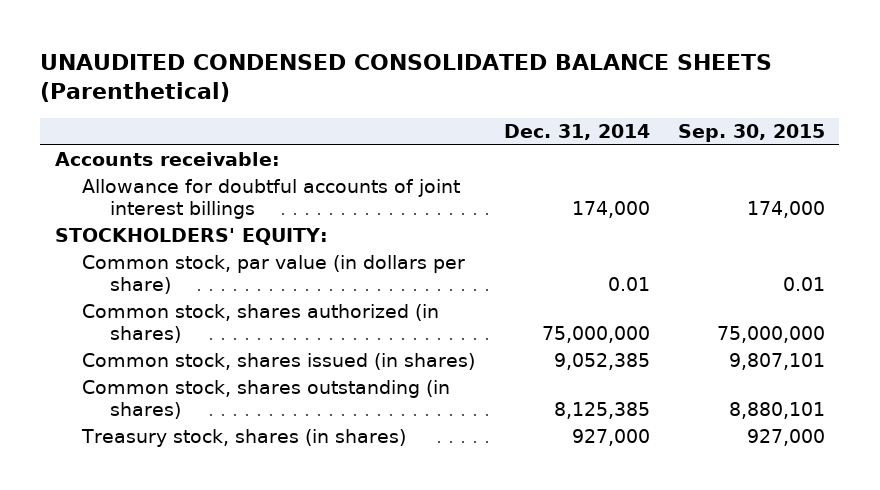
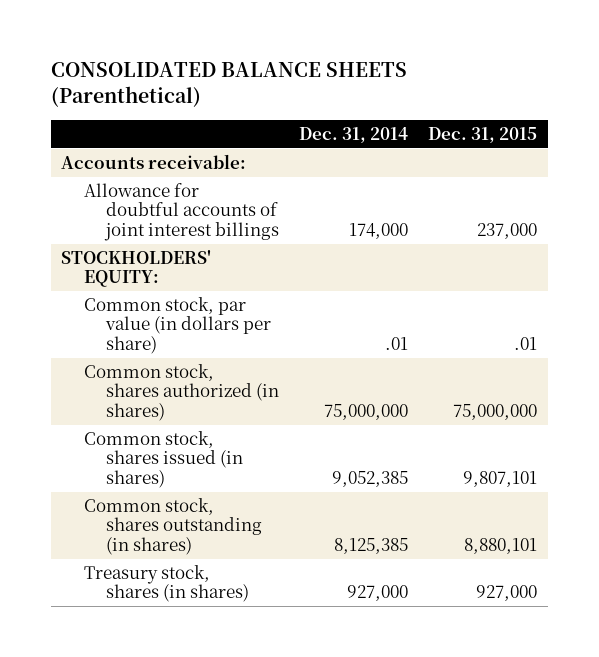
- UNAUDITED CONDENSED CONSOLIDATED BALANCE SHEETS (Parenthetical)
+ CONSOLIDATED BALANCE SHEETS (Parenthetical)
- | Dec. 31, 2014 | Sep. 30, 2015
+ | Dec. 31, 2014 | Dec. 31, 2015
- Common stock, par value (in dollars per share) | 0.01 | 0.01
+ Common stock, par value (in dollars per share) | .01 | .01

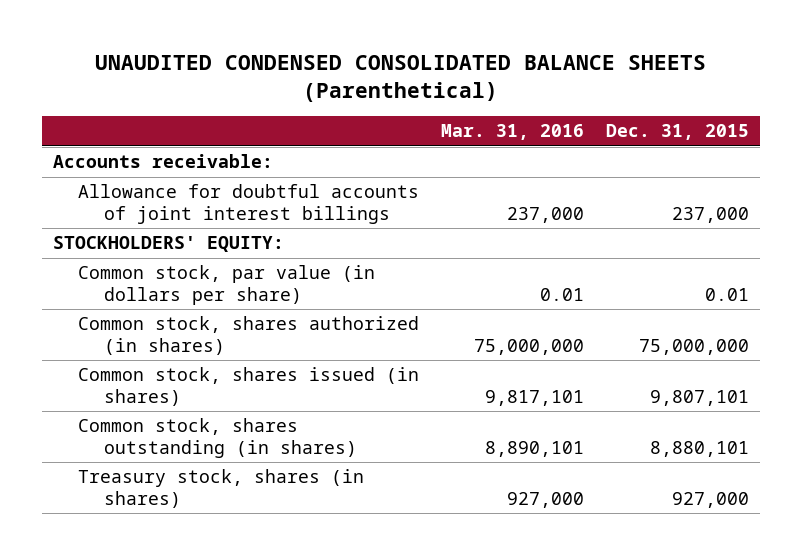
- CONSOLIDATED BALANCE SHEETS (Parenthetical)
+ UNAUDITED CONDENSED CONSOLIDATED BALANCE SHEETS (Parenthetical)
- | Dec. 31, 2014 | Dec. 31, 2015
+ | Mar. 31, 2016 | Dec. 31, 2015
- Common stock, par value (in dollars per share) | .01 | .01
+ Common stock, par value (in dollars per share) | 0.01 | 0.01

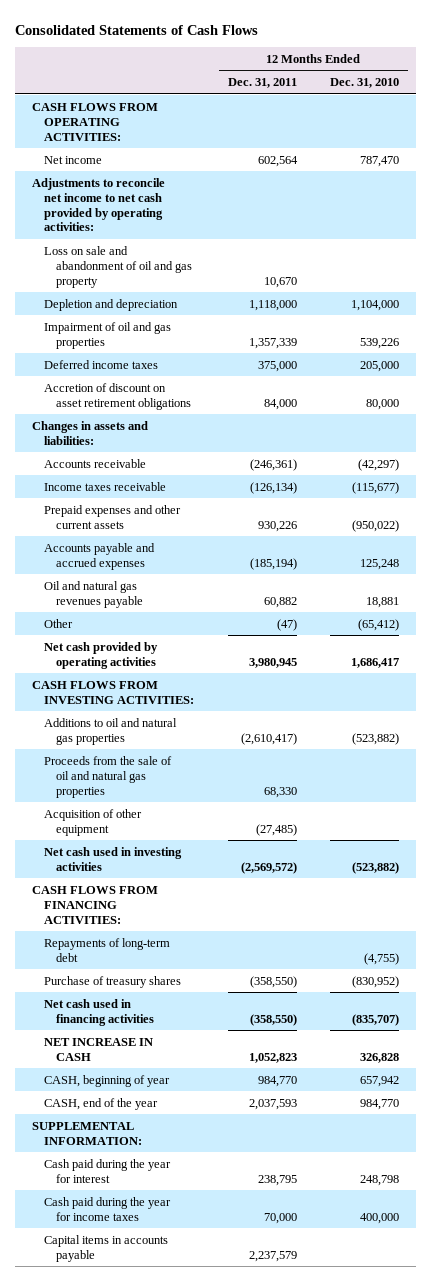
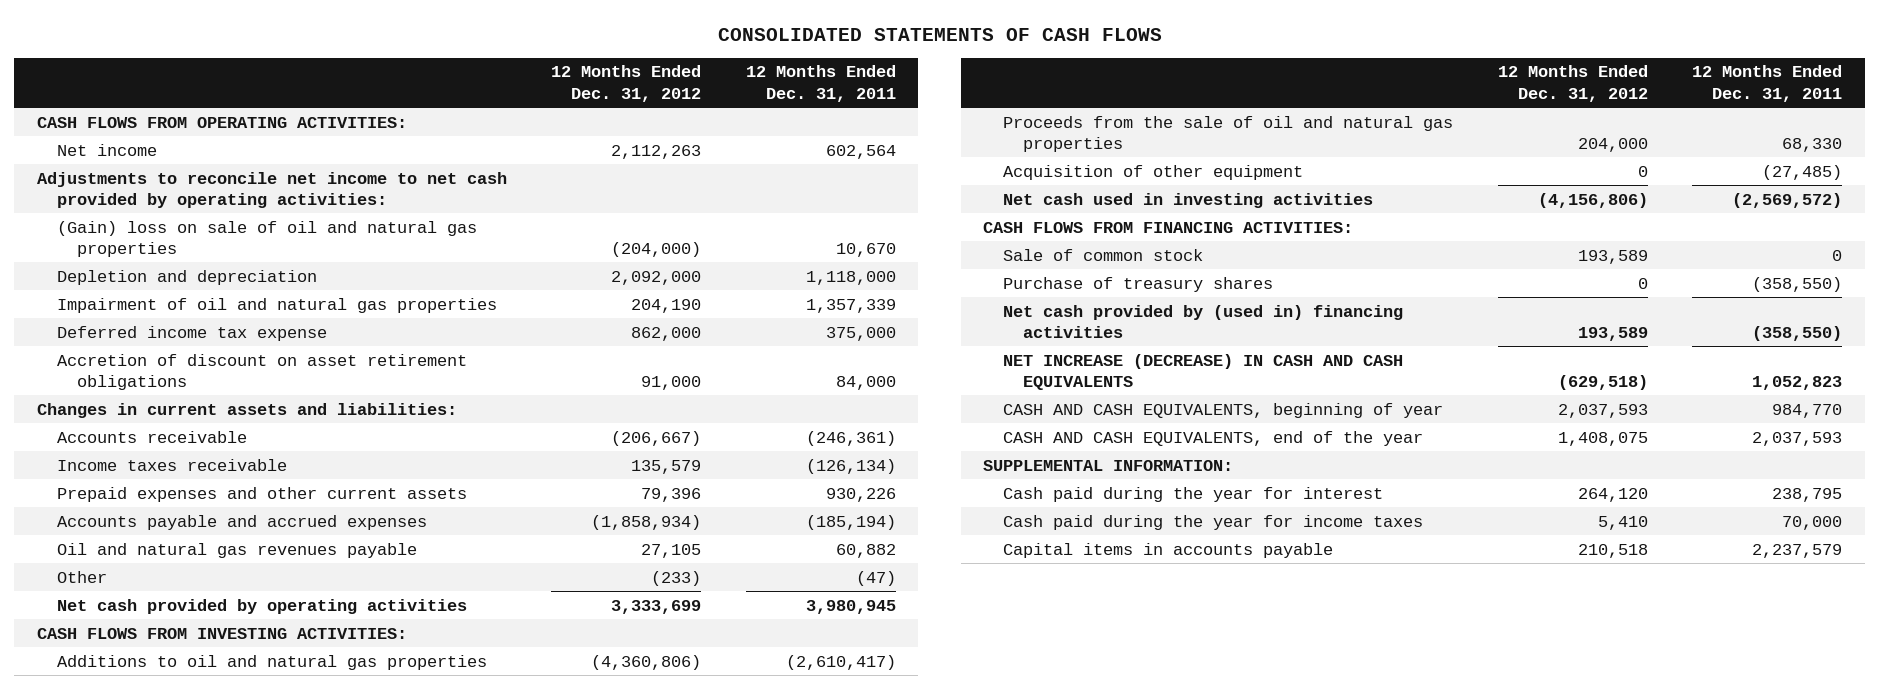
- Consolidated Statements of Cash Flows
+ CONSOLIDATED STATEMENTS OF CASH FLOWS
- | 12 Months Ended Dec. 31, 2011 | 12 Months Ended Dec. 31, 2010
+ | 12 Months Ended Dec. 31, 2012 | 12 Months Ended Dec. 31, 2011
- Loss on sale and abandonment of oil and gas property | 10,670 |
+ (Gain) loss on sale of oil and natural gas properties | (204,000) | 10,670
- Impairment of oil and gas properties | 1,357,339 | 539,226
- Deferred income taxes | 375,000 | 205,000
+ Impairment of oil and natural gas properties | 204,190 | 1,357,339
+ Deferred income tax expense | 862,000 | 375,000
- Changes in assets and liabilities:
+ Changes in current assets and liabilities:
- Repayments of long-term debt | | (4,755)
+ Sale of common stock | 193,589 | 0
- Net cash used in financing activities | (358,550) | (835,707)
- NET INCREASE IN CASH | 1,052,823 | 326,828
- CASH, beginning of year | 984,770 | 657,942
- CASH, end of the year | 2,037,593 | 984,770
+ Net cash provided by (used in) financing activities | 193,589 | (358,550)
+ NET INCREASE (DECREASE) IN CASH AND CASH EQUIVALENTS | (629,518) | 1,052,823
+ CASH AND CASH EQUIVALENTS, beginning of year | 2,037,593 | 984,770
+ CASH AND CASH EQUIVALENTS, end of the year | 1,408,075 | 2,037,593

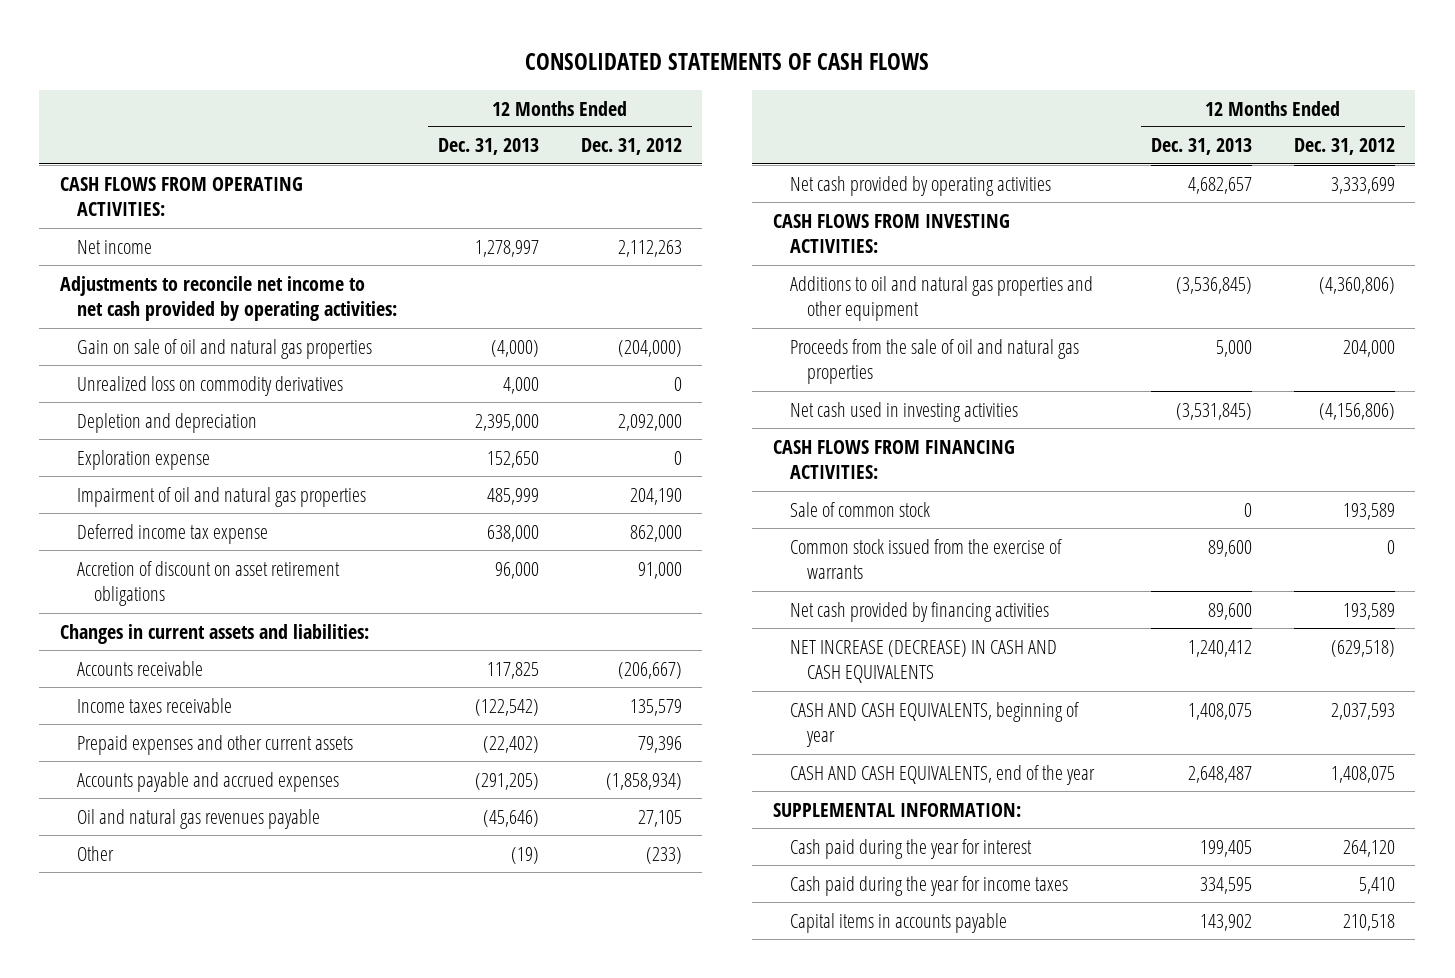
- | 12 Months Ended Dec. 31, 2012 | 12 Months Ended Dec. 31, 2011
+ | 12 Months Ended Dec. 31, 2013 | 12 Months Ended Dec. 31, 2012
- (Gain) loss on sale of oil and natural gas properties | (204,000) | 10,670
+ Gain on sale of oil and natural gas properties | (4,000) | (204,000)
+ Unrealized loss on commodity derivatives | 4,000 | 0
+ Exploration expense | 152,650 | 0
- Additions to oil and natural gas properties | (4,360,806) | (2,610,417)
+ Additions to oil and natural gas properties and other equipment | (3,536,845) | (4,360,806)
- Acquisition of other equipment | 0 | (27,485)
- Purchase of treasury shares | 0 | (358,550)
- Net cash provided by (used in) financing activities | 193,589 | (358,550)
+ Common stock issued from the exercise of warrants | 89,600 | 0
+ Net cash provided by financing activities | 89,600 | 193,589

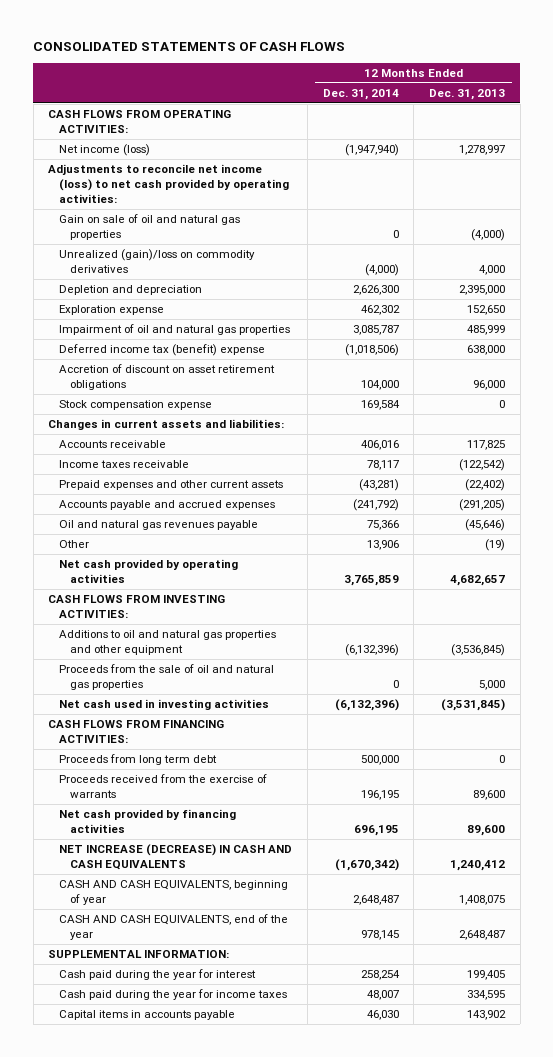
- | 12 Months Ended Dec. 31, 2013 | 12 Months Ended Dec. 31, 2012
+ | 12 Months Ended Dec. 31, 2014 | 12 Months Ended Dec. 31, 2013
- Net income | 1,278,997 | 2,112,263
- Adjustments to reconcile net income to net cash provided by operating activities:
+ Net income (loss) | (1,947,940) | 1,278,997
+ Adjustments to reconcile net income (loss) to net cash provided by operating activities:
- Unrealized loss on commodity derivatives | 4,000 | 0
+ Unrealized (gain)/loss on commodity derivatives | (4,000) | 4,000
- Deferred income tax expense | 638,000 | 862,000
+ Deferred income tax (benefit) expense | (1,018,506) | 638,000
+ Stock compensation expense | 169,584 | 0
- Sale of common stock | 0 | 193,589
- Common stock issued from the exercise of warrants | 89,600 | 0
+ Proceeds from long term debt | 500,000 | 0
+ Proceeds received from the exercise of warrants | 196,195 | 89,600

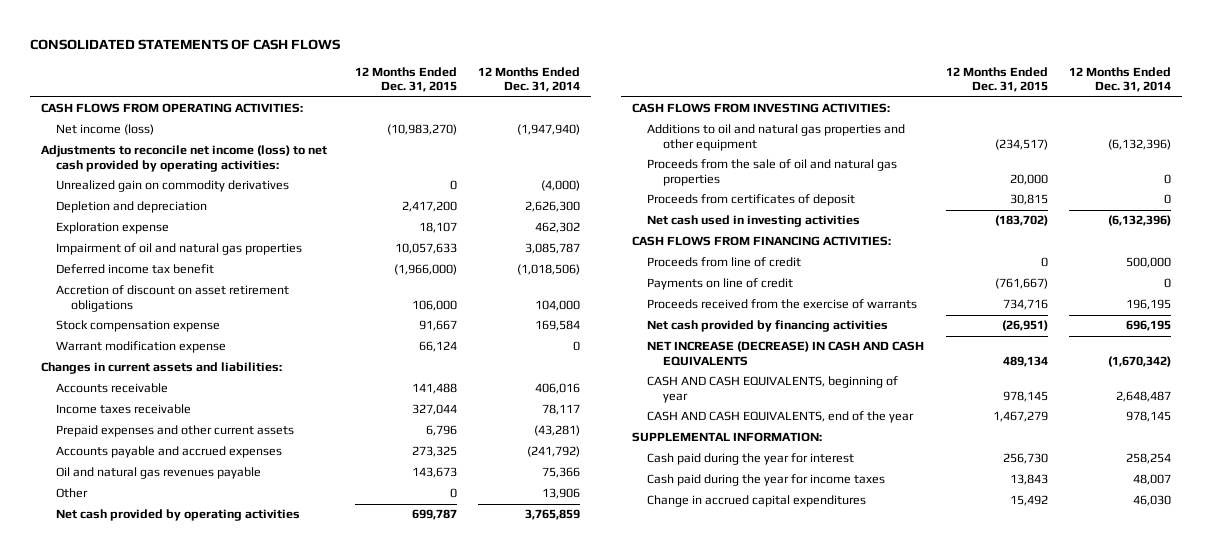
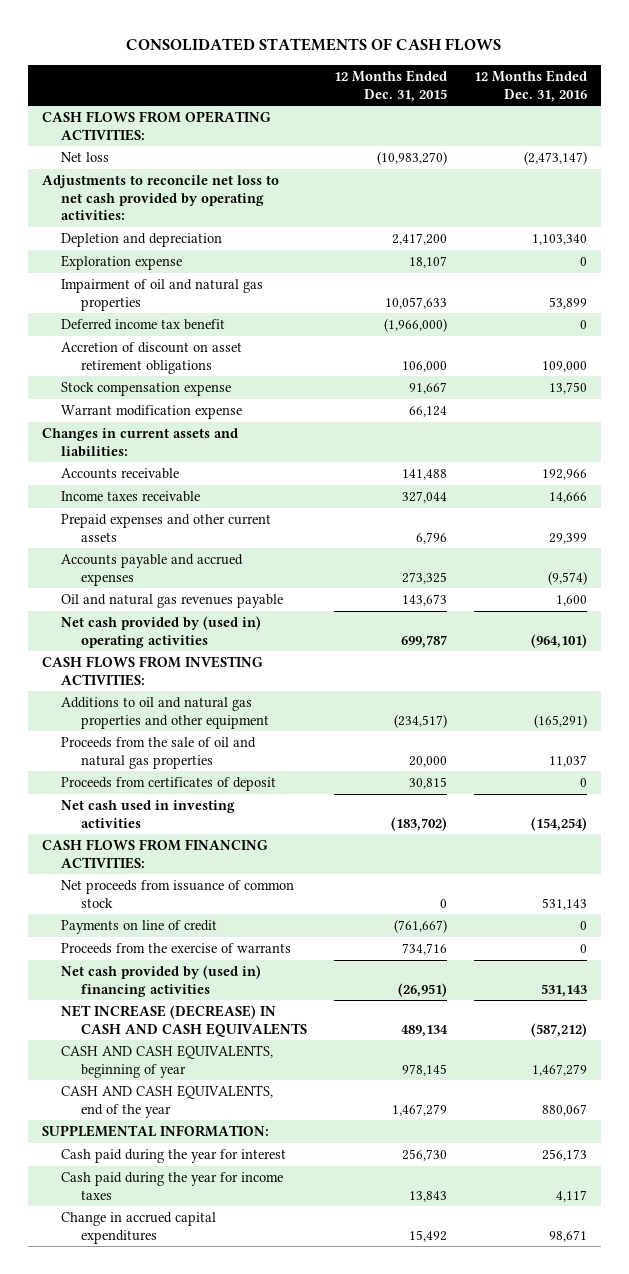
- | 12 Months Ended Dec. 31, 2015 | 12 Months Ended Dec. 31, 2014
+ | 12 Months Ended Dec. 31, 2015 | 12 Months Ended Dec. 31, 2016
- Net income (loss) | (10,983,270) | (1,947,940)
- Adjustments to reconcile net income (loss) to net cash provided by operating activities:
- Unrealized gain on commodity derivatives | 0 | (4,000)
+ Net loss | (10,983,270) | (2,473,147)
+ Adjustments to reconcile net loss to net cash provided by operating activities:
- Other | 0 | 13,906
- Net cash provided by operating activities | 699,787 | 3,765,859
+ Net cash provided by (used in) operating activities | 699,787 | (964,101)
- Proceeds from line of credit | 0 | 500,000
+ Net proceeds from issuance of common stock | 0 | 531,143
- Proceeds received from the exercise of warrants | 734,716 | 196,195
- Net cash provided by financing activities | (26,951) | 696,195
+ Proceeds from the exercise of warrants | 734,716 | 0
+ Net cash provided by (used in) financing activities | (26,951) | 531,143

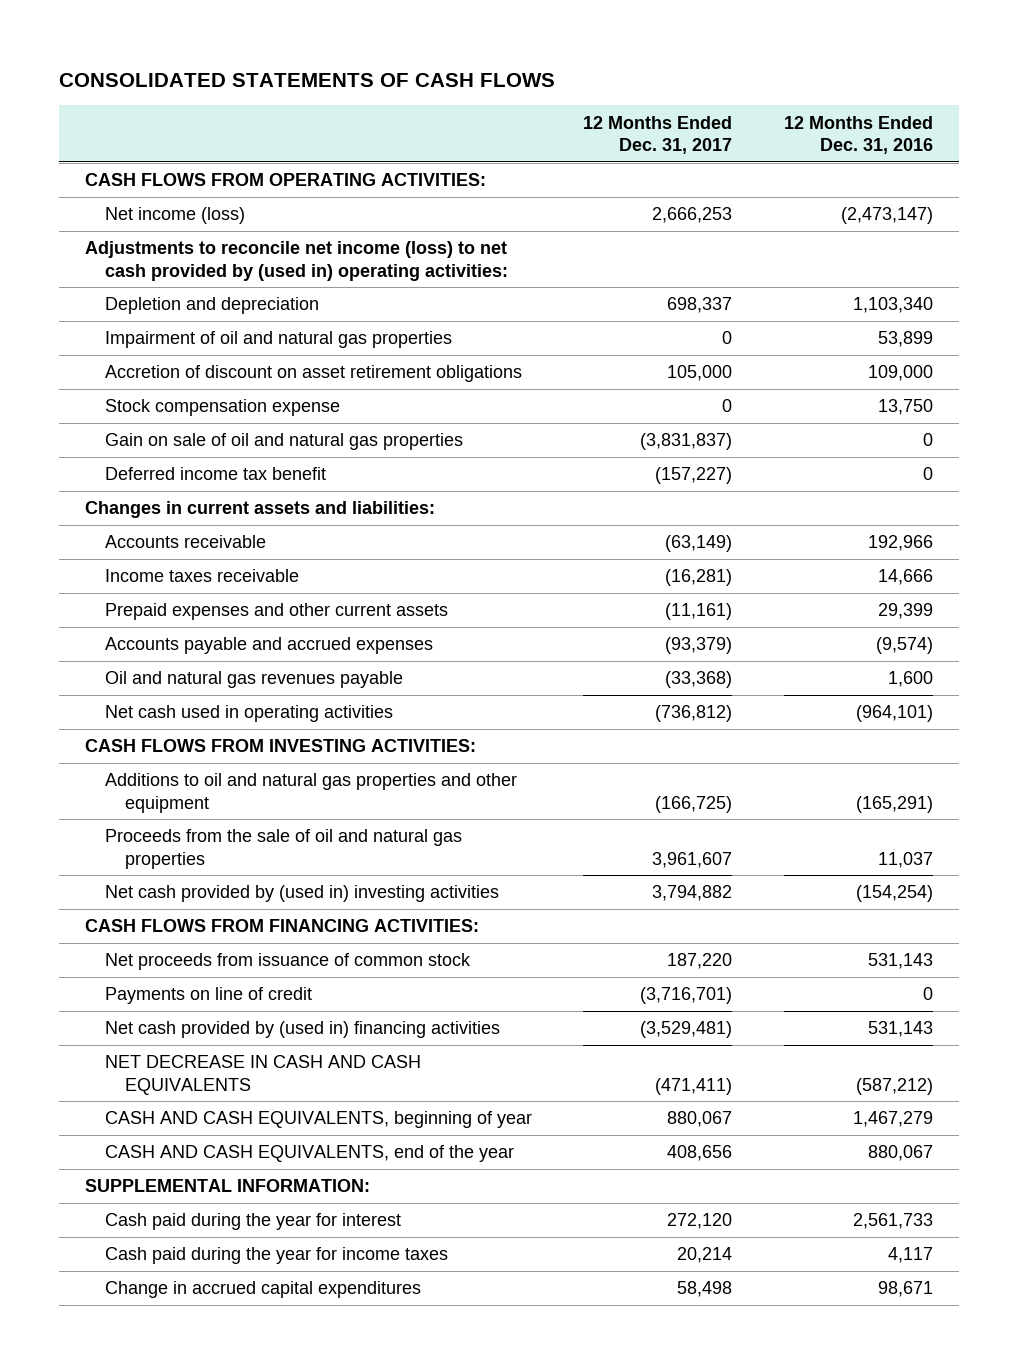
- | 12 Months Ended Dec. 31, 2015 | 12 Months Ended Dec. 31, 2016
+ | 12 Months Ended Dec. 31, 2017 | 12 Months Ended Dec. 31, 2016
- Net loss | (10,983,270) | (2,473,147)
- Adjustments to reconcile net loss to net cash provided by operating activities:
+ Net income (loss) | 2,666,253 | (2,473,147)
+ Adjustments to reconcile net income (loss) to net cash provided by (used in) operating activities:
- Exploration expense | 18,107 | 0
- Warrant modification expense | 66,124 |
+ Gain on sale of oil and natural gas properties | (3,831,837) | 0
moved down: Deferred income tax benefit | (157,227) | 0
- Net cash provided by (used in) operating activities | 699,787 | (964,101)
+ Net cash used in operating activities | (736,812) | (964,101)
- Proceeds from certificates of deposit | 30,815 | 0
- Net cash used in investing activities | (183,702) | (154,254)
+ Net cash provided by (used in) investing activities | 3,794,882 | (154,254)
- Proceeds from the exercise of warrants | 734,716 | 0
- NET INCREASE (DECREASE) IN CASH AND CASH EQUIVALENTS | 489,134 | (587,212)
+ NET DECREASE IN CASH AND CASH EQUIVALENTS | (471,411) | (587,212)
- Cash paid during the year for interest | 256,730 | 256,173
+ Cash paid during the year for interest | 272,120 | 2,561,733

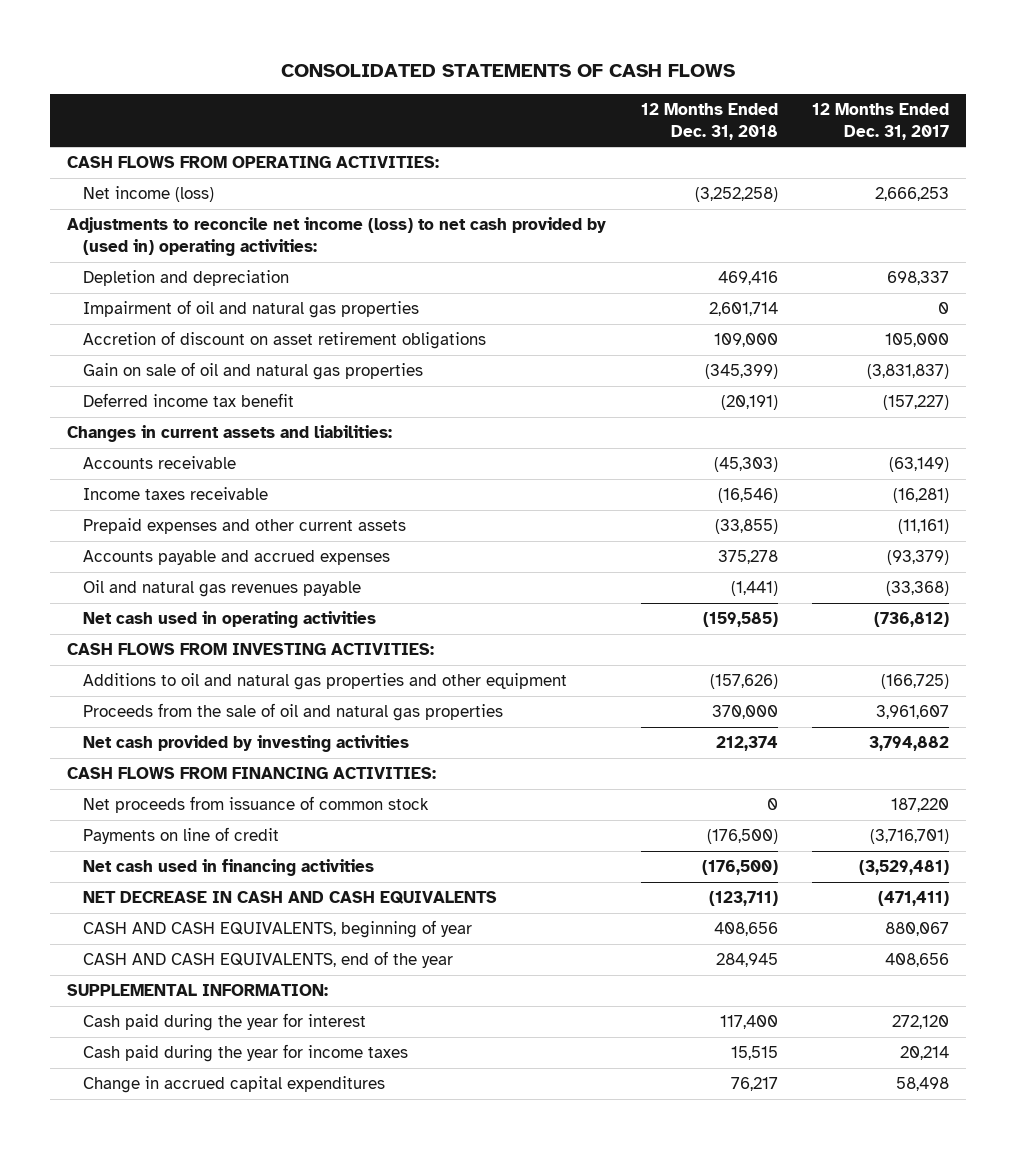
- | 12 Months Ended Dec. 31, 2017 | 12 Months Ended Dec. 31, 2016
+ | 12 Months Ended Dec. 31, 2018 | 12 Months Ended Dec. 31, 2017
- Stock compensation expense | 0 | 13,750
- Net cash provided by (used in) investing activities | 3,794,882 | (154,254)
+ Net cash provided by investing activities | 212,374 | 3,794,882
- Net cash provided by (used in) financing activities | (3,529,481) | 531,143
+ Net cash used in financing activities | (176,500) | (3,529,481)

